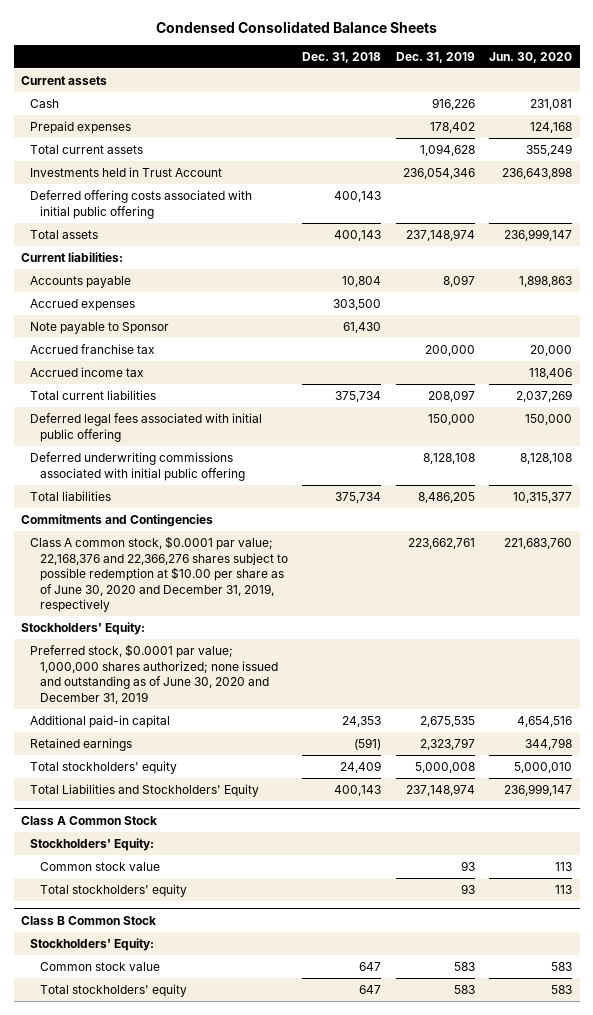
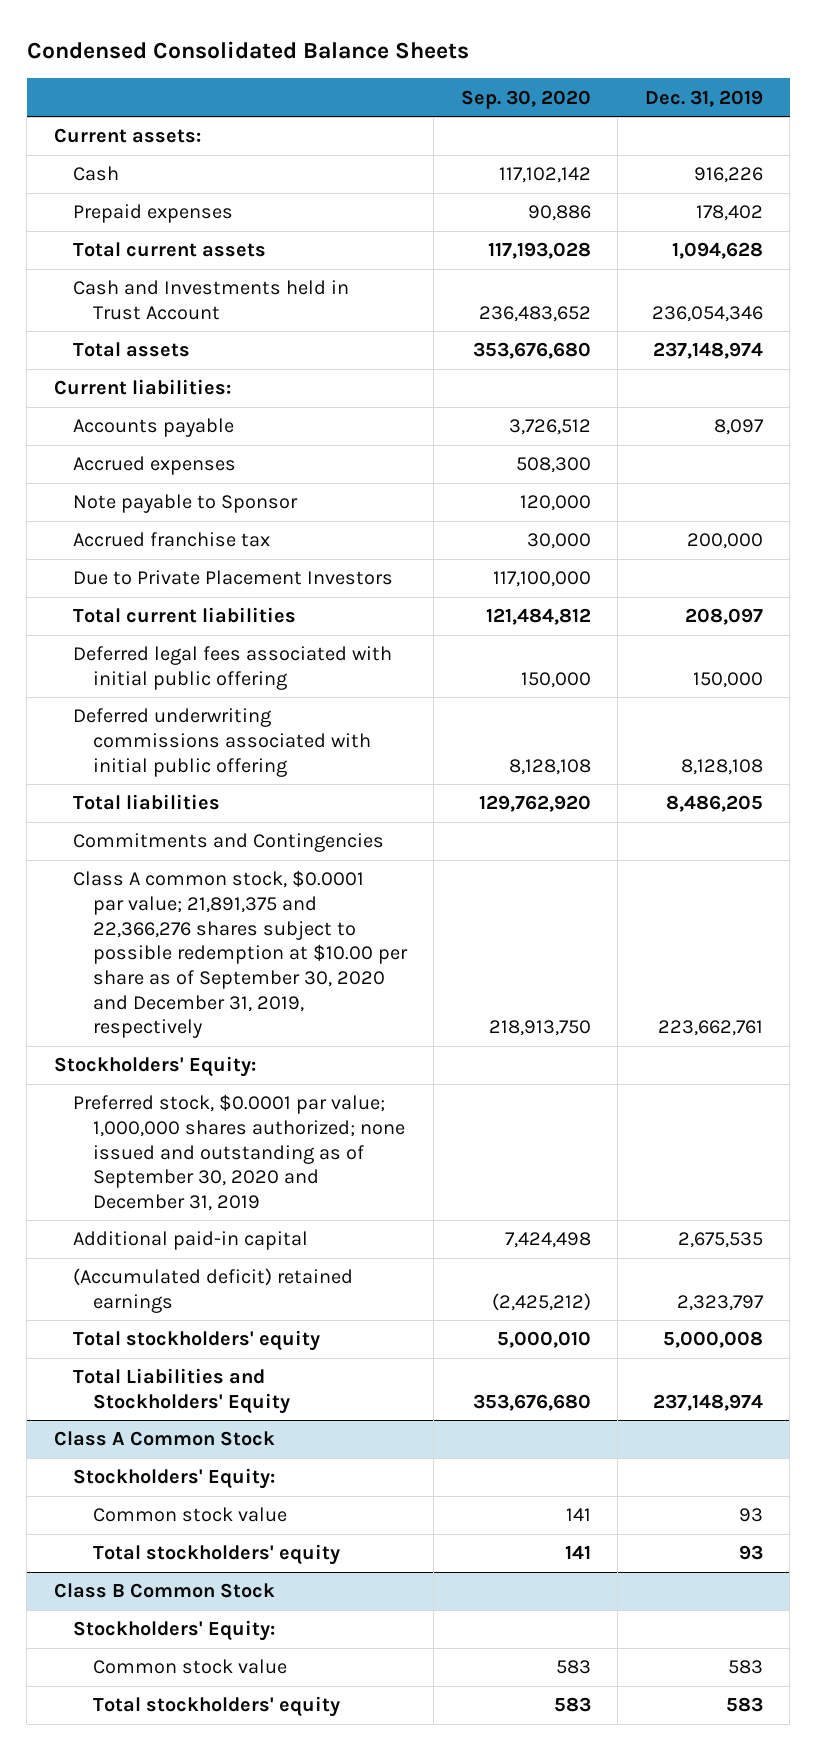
- | Dec. 31, 2018 | Dec. 31, 2019 | Jun. 30, 2020
+ | Sep. 30, 2020 | Dec. 31, 2019
- Current assets
+ Current assets:
- Investments held in Trust Account | | 236,054,346 | 236,643,898
- Deferred offering costs associated with initial public offering | 400,143 | |
+ Cash and Investments held in Trust Account | 236,483,652 | 236,054,346
- Accrued income tax | | | 118,406
+ Due to Private Placement Investors | 117,100,000 |
- Class A common stock, $0.0001 par value; 22,168,376 and 22,366,276 shares subject to possible redemption at $10.00 per share as of June 30, 2020 and December 31, 2019, respectively | | 223,662,761 | 221,683,760
+ Class A common stock, $0.0001 par value; 21,891,375 and 22,366,276 shares subject to possible redemption at $10.00 per share as of September 30, 2020 and December 31, 2019, respectively | 218,913,750 | 223,662,761
- Preferred stock, $0.0001 par value; 1,000,000 shares authorized; none issued and outstanding as of June 30, 2020 and December 31, 2019
+ Preferred stock, $0.0001 par value; 1,000,000 shares authorized; none issued and outstanding as of September 30, 2020 and December 31, 2019
- Retained earnings | (591) | 2,323,797 | 344,798
+ (Accumulated deficit) retained earnings | (2,425,212) | 2,323,797

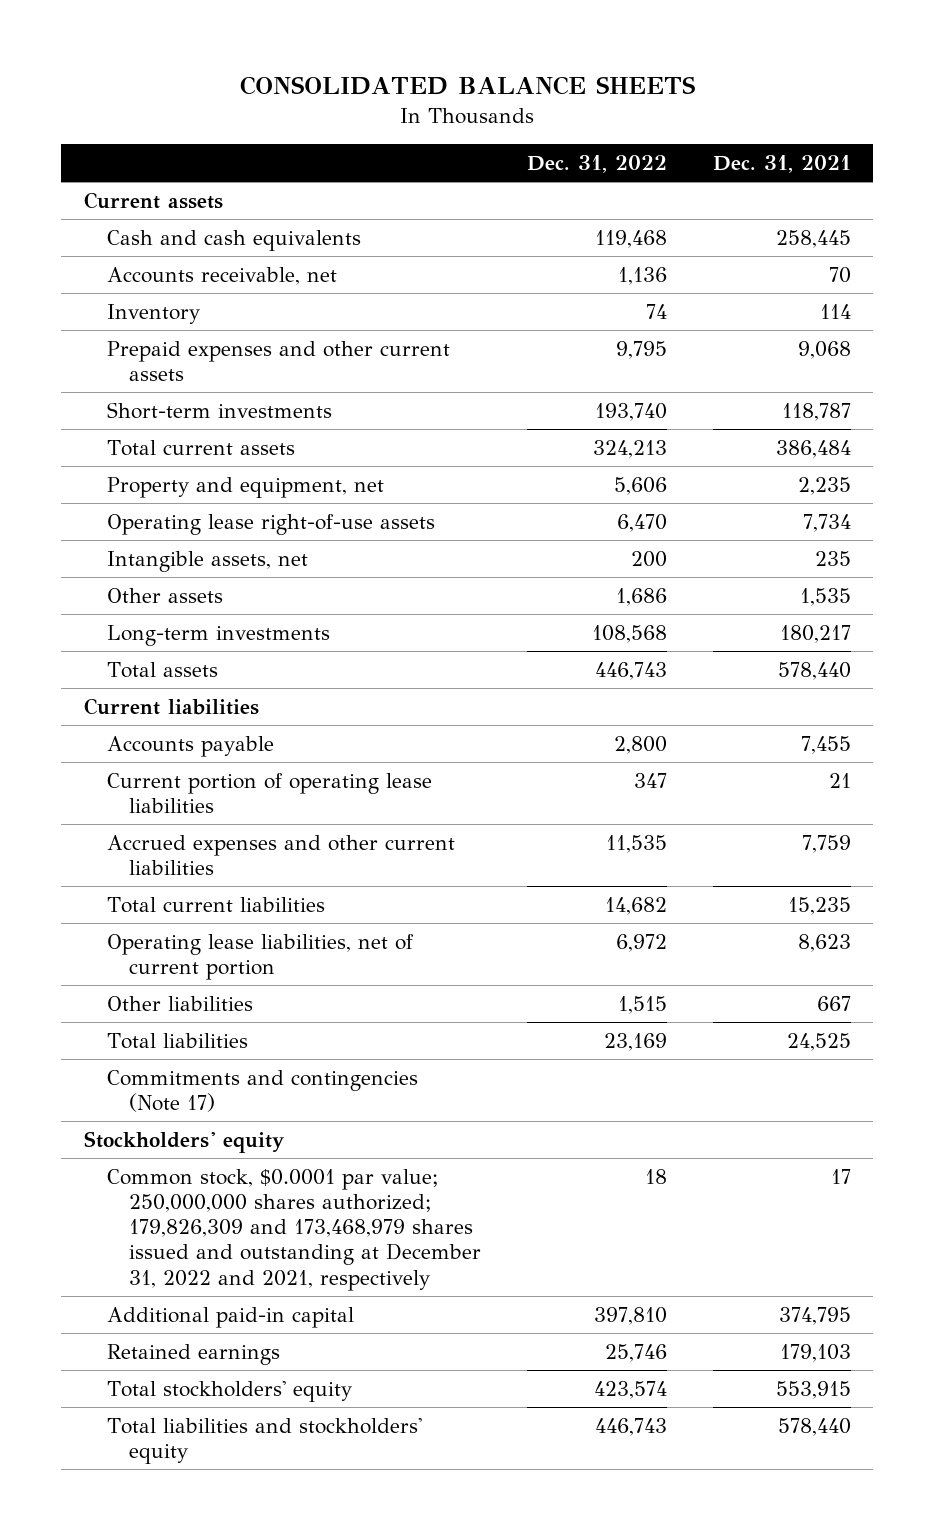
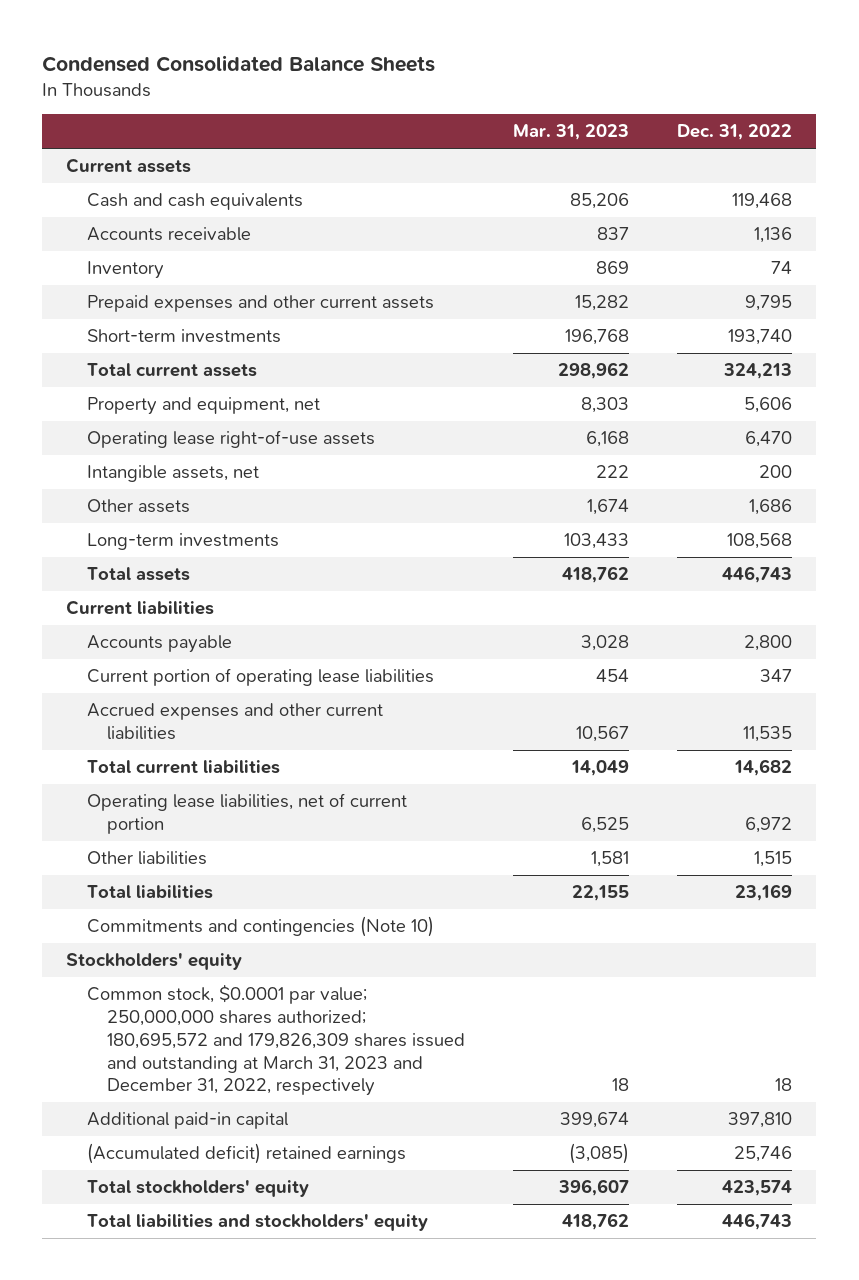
- CONSOLIDATED BALANCE SHEETS
+ Condensed Consolidated Balance Sheets
- | Dec. 31, 2022 | Dec. 31, 2021
+ | Mar. 31, 2023 | Dec. 31, 2022
- Accounts receivable, net | 1,136 | 70
+ Accounts receivable | 837 | 1,136
- Commitments and contingencies (Note 17)
+ Commitments and contingencies (Note 10)
- Common stock, $0.0001 par value; 250,000,000 shares authorized; 179,826,309 and 173,468,979 shares issued and outstanding at December 31, 2022 and 2021, respectively | 18 | 17
+ Common stock, $0.0001 par value; 250,000,000 shares authorized; 180,695,572 and 179,826,309 shares issued and outstanding at March 31, 2023 and December 31, 2022, respectively | 18 | 18
- Retained earnings | 25,746 | 179,103
+ (Accumulated deficit) retained earnings | (3,085) | 25,746

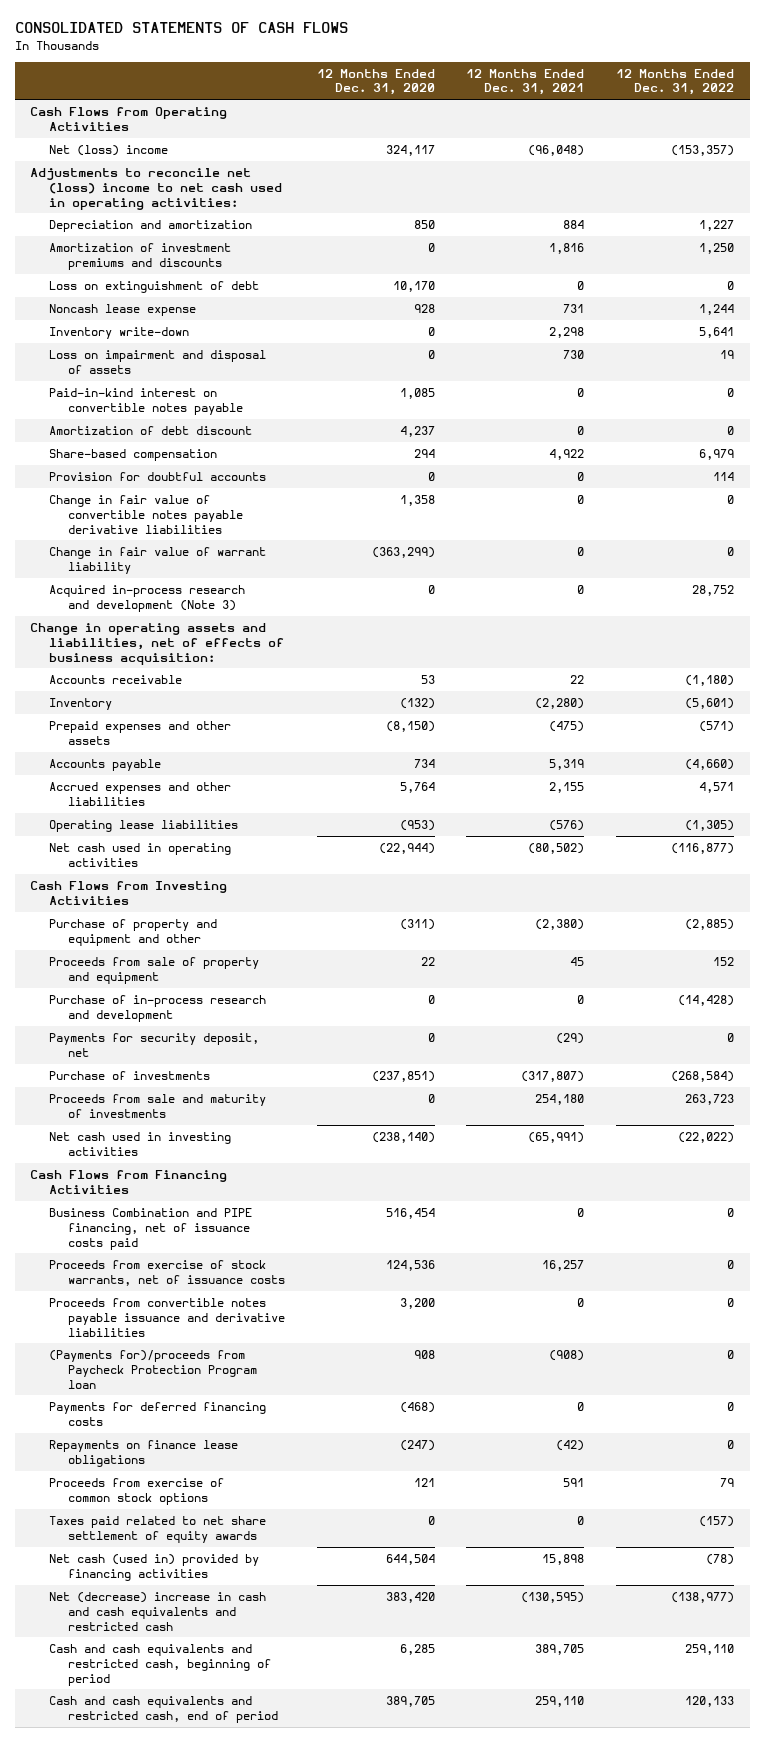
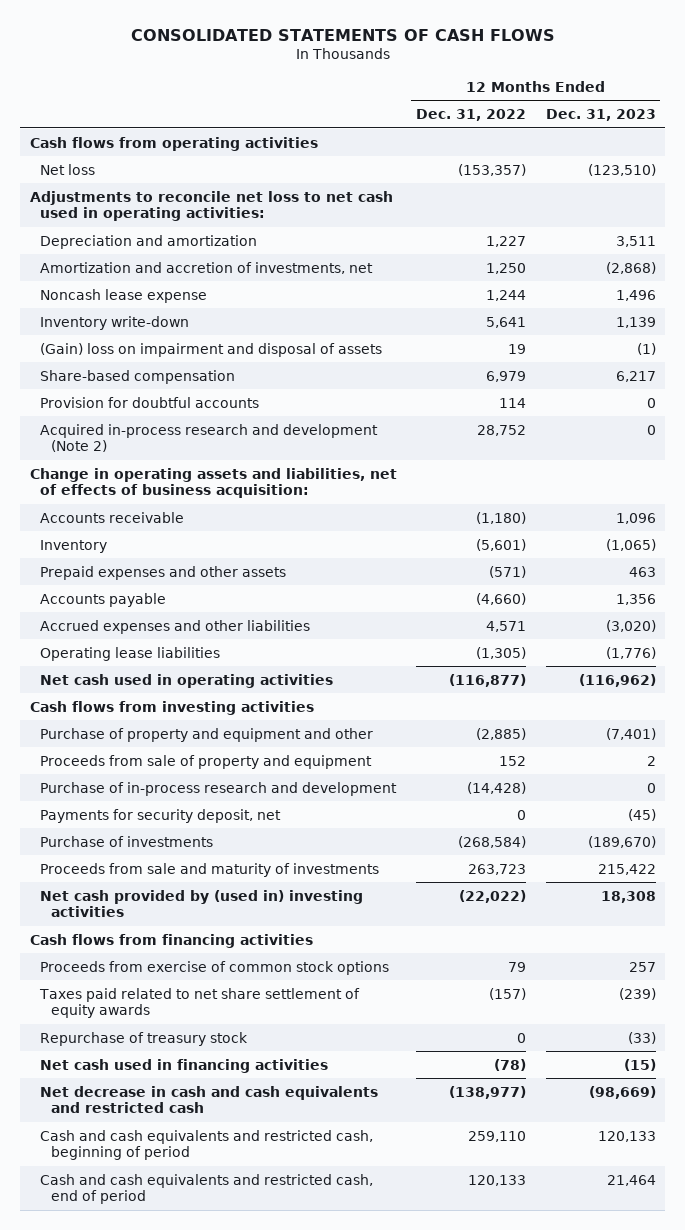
- | 12 Months Ended Dec. 31, 2020 | 12 Months Ended Dec. 31, 2021 | 12 Months Ended Dec. 31, 2022
+ | 12 Months Ended Dec. 31, 2022 | 12 Months Ended Dec. 31, 2023
- Cash Flows from Operating Activities
- Net (loss) income | 324,117 | (96,048) | (153,357)
- Adjustments to reconcile net (loss) income to net cash used in operating activities:
+ Cash flows from operating activities
+ Net loss | (153,357) | (123,510)
+ Adjustments to reconcile net loss to net cash used in operating activities:
- Amortization of investment premiums and discounts | 0 | 1,816 | 1,250
- Loss on extinguishment of debt | 10,170 | 0 | 0
+ Amortization and accretion of investments, net | 1,250 | (2,868)
- Loss on impairment and disposal of assets | 0 | 730 | 19
- Paid-in-kind interest on convertible notes payable | 1,085 | 0 | 0
- Amortization of debt discount | 4,237 | 0 | 0
+ (Gain) loss on impairment and disposal of assets | 19 | (1)
- Change in fair value of convertible notes payable derivative liabilities | 1,358 | 0 | 0
- Change in fair value of warrant liability | (363,299) | 0 | 0
- Acquired in-process research and development (Note 3) | 0 | 0 | 28,752
+ Acquired in-process research and development (Note 2) | 28,752 | 0
- Cash Flows from Investing Activities
+ Cash flows from investing activities
- Net cash used in investing activities | (238,140) | (65,991) | (22,022)
- Cash Flows from Financing Activities
- Business Combination and PIPE financing, net of issuance costs paid | 516,454 | 0 | 0
- Proceeds from exercise of stock warrants, net of issuance costs | 124,536 | 16,257 | 0
- Proceeds from convertible notes payable issuance and derivative liabilities | 3,200 | 0 | 0
- (Payments for)/proceeds from Paycheck Protection Program loan | 908 | (908) | 0
- Payments for deferred financing costs | (468) | 0 | 0
- Repayments on finance lease obligations | (247) | (42) | 0
+ Net cash provided by (used in) investing activities | (22,022) | 18,308
+ Cash flows from financing activities
- Net cash (used in) provided by financing activities | 644,504 | 15,898 | (78)
- Net (decrease) increase in cash and cash equivalents and restricted cash | 383,420 | (130,595) | (138,977)
+ Repurchase of treasury stock | 0 | (33)
+ Net cash used in financing activities | (78) | (15)
+ Net decrease in cash and cash equivalents and restricted cash | (138,977) | (98,669)

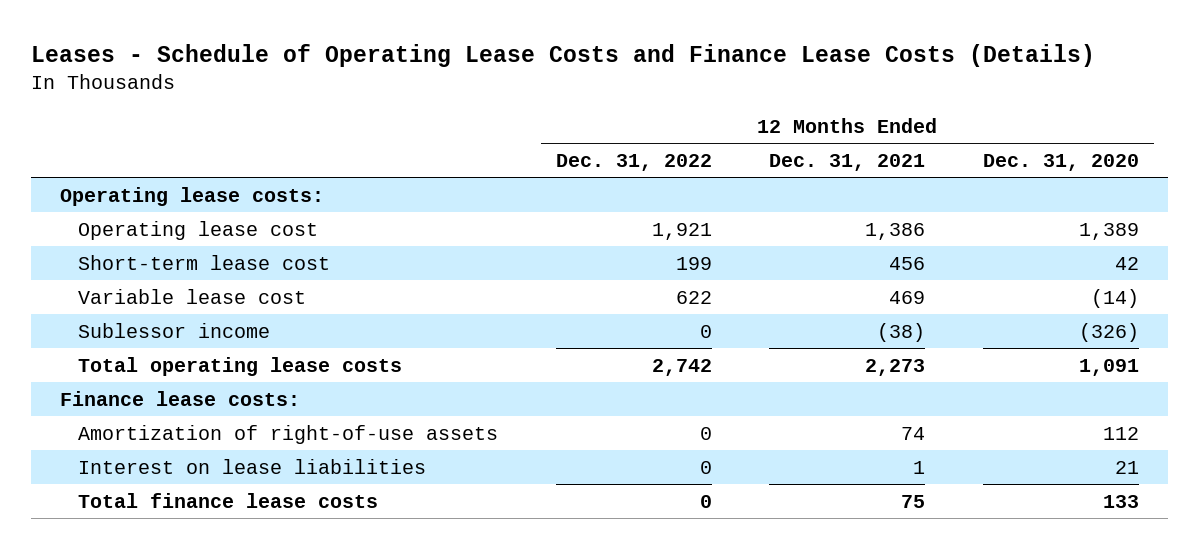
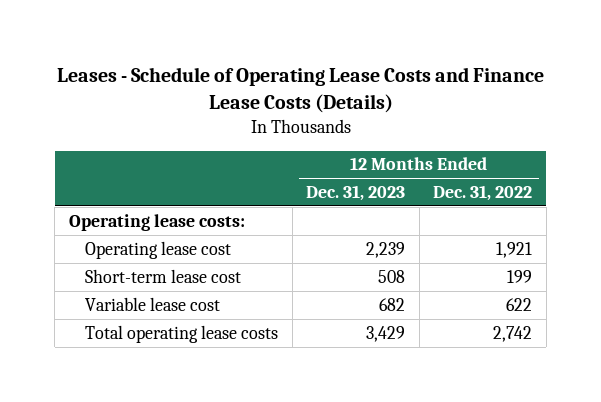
- | 12 Months Ended Dec. 31, 2022 | 12 Months Ended Dec. 31, 2021 | 12 Months Ended Dec. 31, 2020
+ | 12 Months Ended Dec. 31, 2023 | 12 Months Ended Dec. 31, 2022
- Sublessor income | 0 | (38) | (326)
- Finance lease costs:
- Amortization of right-of-use assets | 0 | 74 | 112
- Interest on lease liabilities | 0 | 1 | 21
- Total finance lease costs | 0 | 75 | 133

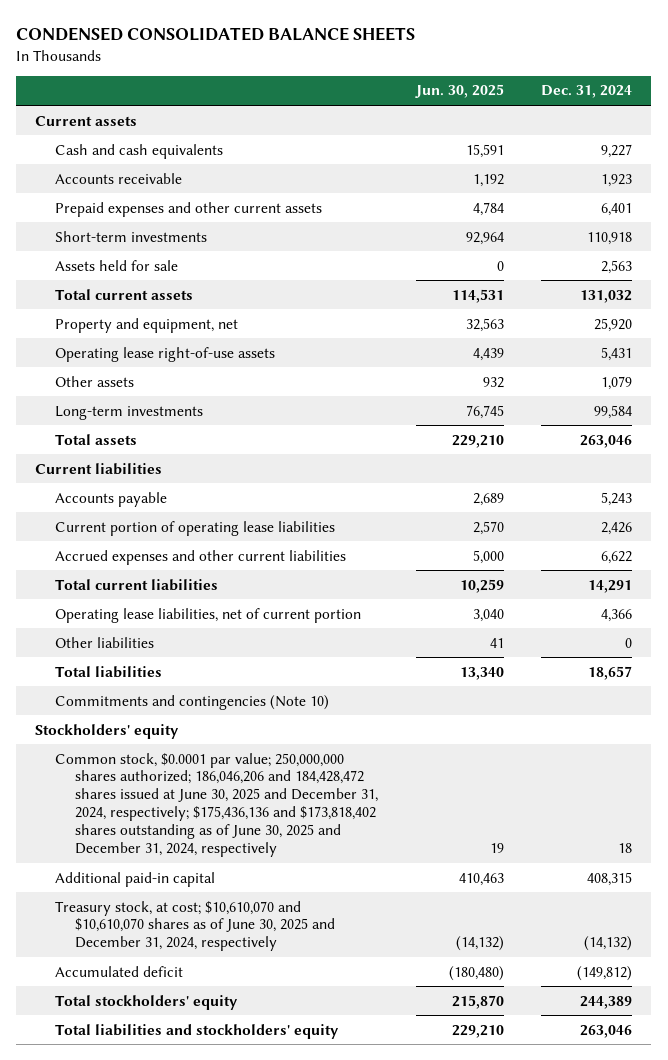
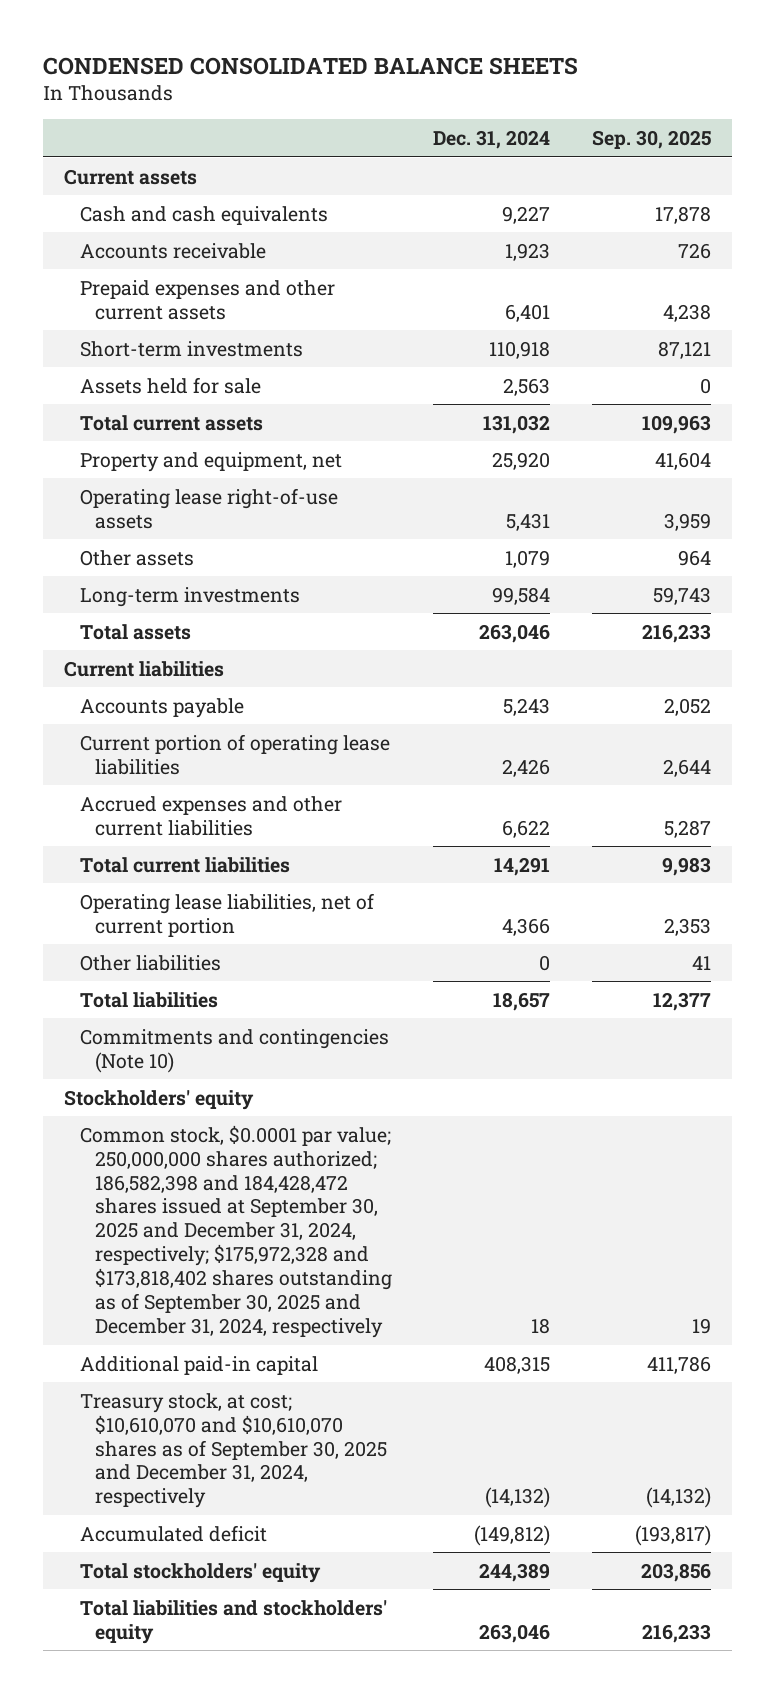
- | Jun. 30, 2025 | Dec. 31, 2024
+ | Dec. 31, 2024 | Sep. 30, 2025
- Common stock, $0.0001 par value; 250,000,000 shares authorized; 186,046,206 and 184,428,472 shares issued at June 30, 2025 and December 31, 2024, respectively; $175,436,136 and $173,818,402 shares outstanding as of June 30, 2025 and December 31, 2024, respectively | 19 | 18
+ Common stock, $0.0001 par value; 250,000,000 shares authorized; 186,582,398 and 184,428,472 shares issued at September 30, 2025 and December 31, 2024, respectively; $175,972,328 and $173,818,402 shares outstanding as of September 30, 2025 and December 31, 2024, respectively | 18 | 19
- Treasury stock, at cost; $10,610,070 and $10,610,070 shares as of June 30, 2025 and December 31, 2024, respectively | (14,132) | (14,132)
+ Treasury stock, at cost; $10,610,070 and $10,610,070 shares as of September 30, 2025 and December 31, 2024, respectively | (14,132) | (14,132)

